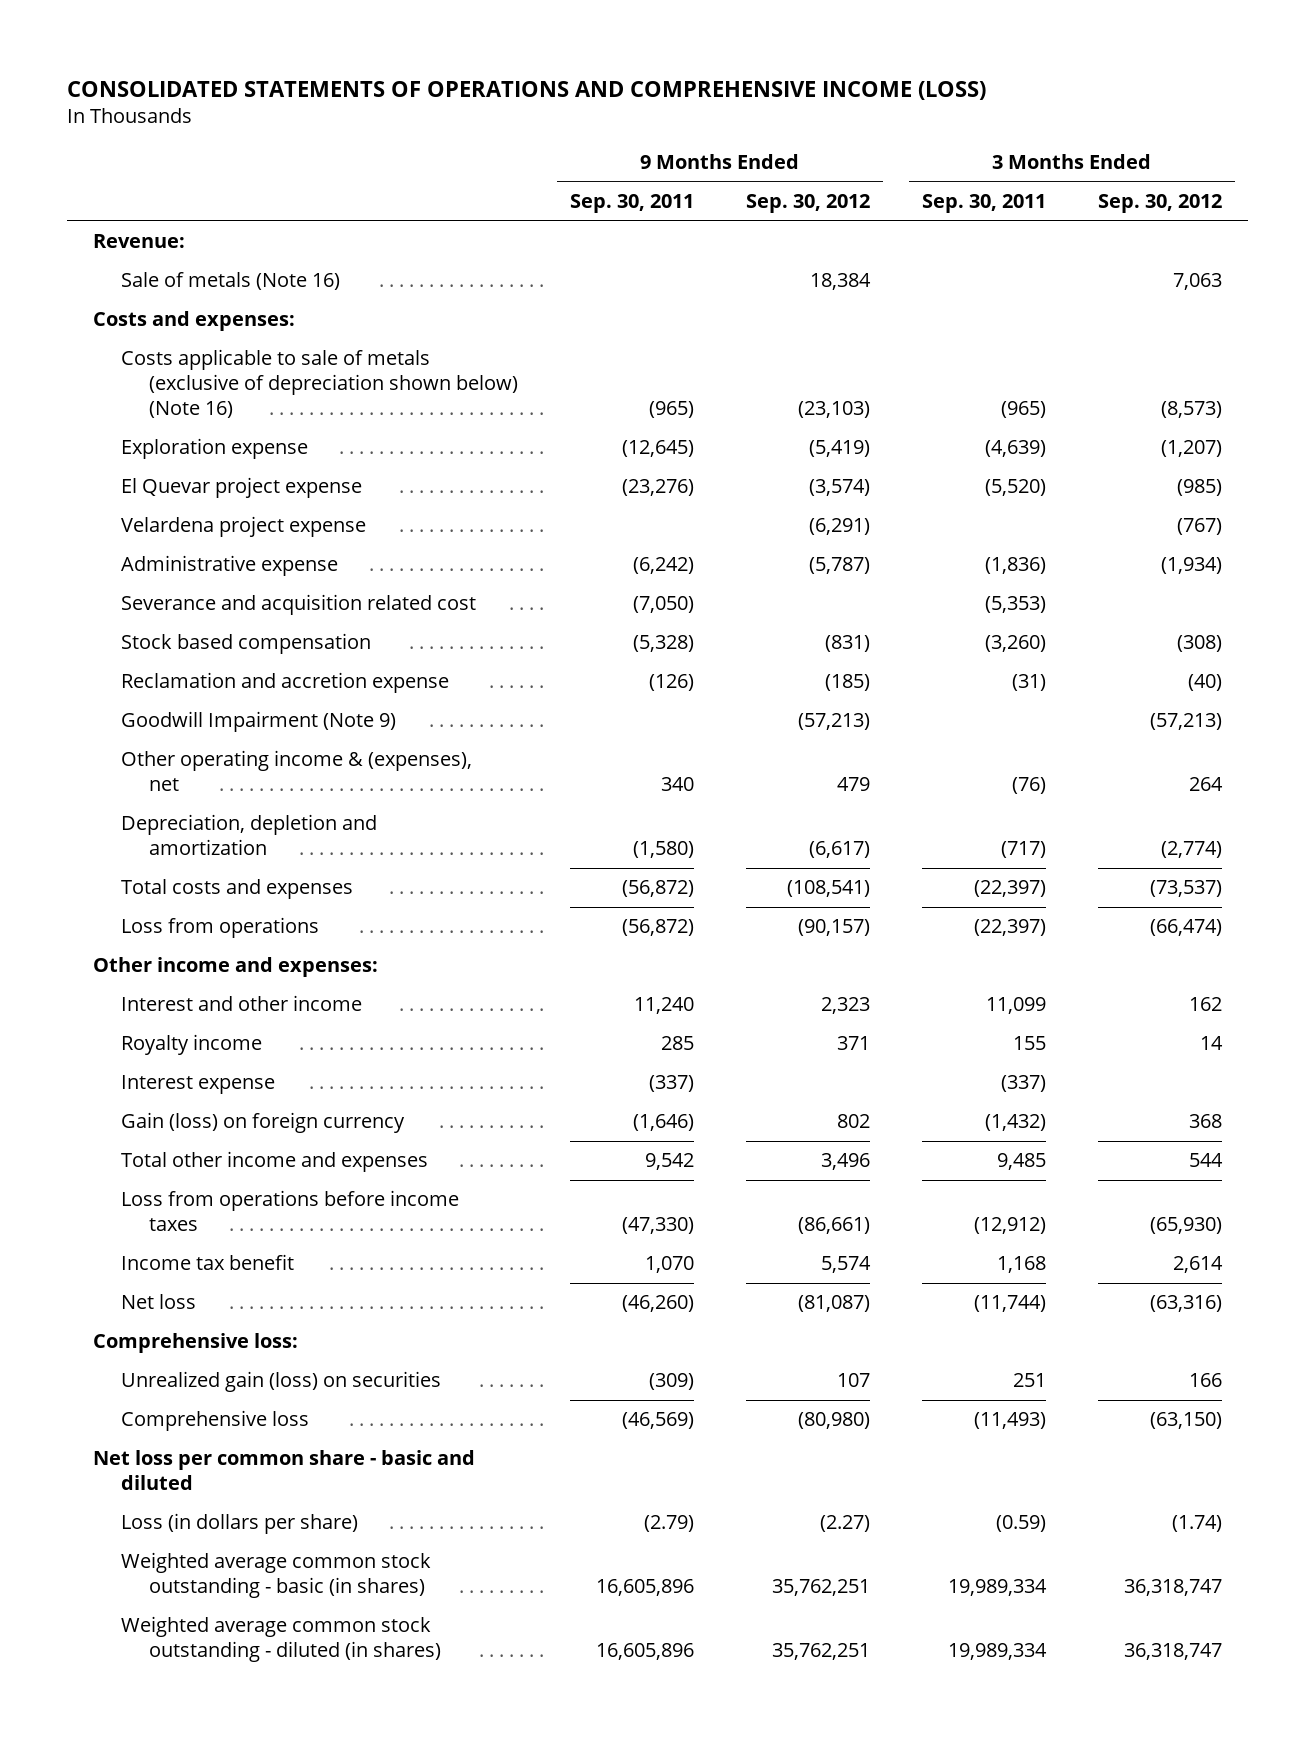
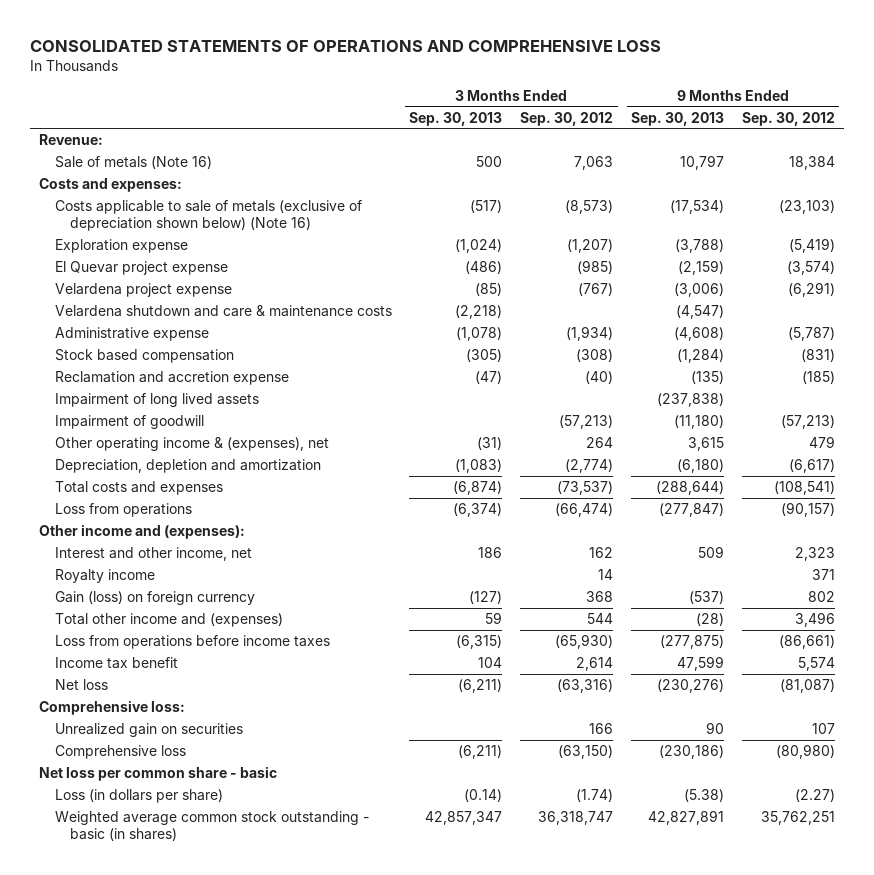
- CONSOLIDATED STATEMENTS OF OPERATIONS AND COMPREHENSIVE INCOME (LOSS)
+ CONSOLIDATED STATEMENTS OF OPERATIONS AND COMPREHENSIVE LOSS
- | 9 Months Ended Sep. 30, 2011 | 9 Months Ended Sep. 30, 2012 | 3 Months Ended Sep. 30, 2011 | 3 Months Ended Sep. 30, 2012
+ | 3 Months Ended Sep. 30, 2013 | 3 Months Ended Sep. 30, 2012 | 9 Months Ended Sep. 30, 2013 | 9 Months Ended Sep. 30, 2012
+ Velardena shutdown and care & maintenance costs | (2,218) | | (4,547) |
- Severance and acquisition related cost | (7,050) | | (5,353) |
- Goodwill Impairment (Note 9) | | (57,213) | | (57,213)
+ Impairment of long lived assets | | | (237,838) |
+ Impairment of goodwill | | (57,213) | (11,180) | (57,213)
- Other income and expenses:
- Interest and other income | 11,240 | 2,323 | 11,099 | 162
+ Other income and (expenses):
+ Interest and other income, net | 186 | 162 | 509 | 2,323
- Interest expense | (337) | | (337) |
- Total other income and expenses | 9,542 | 3,496 | 9,485 | 544
+ Total other income and (expenses) | 59 | 544 | (28) | 3,496
- Unrealized gain (loss) on securities | (309) | 107 | 251 | 166
+ Unrealized gain on securities | | 166 | 90 | 107
- Net loss per common share - basic and diluted
+ Net loss per common share - basic
- Weighted average common stock outstanding - diluted (in shares) | 16,605,896 | 35,762,251 | 19,989,334 | 36,318,747

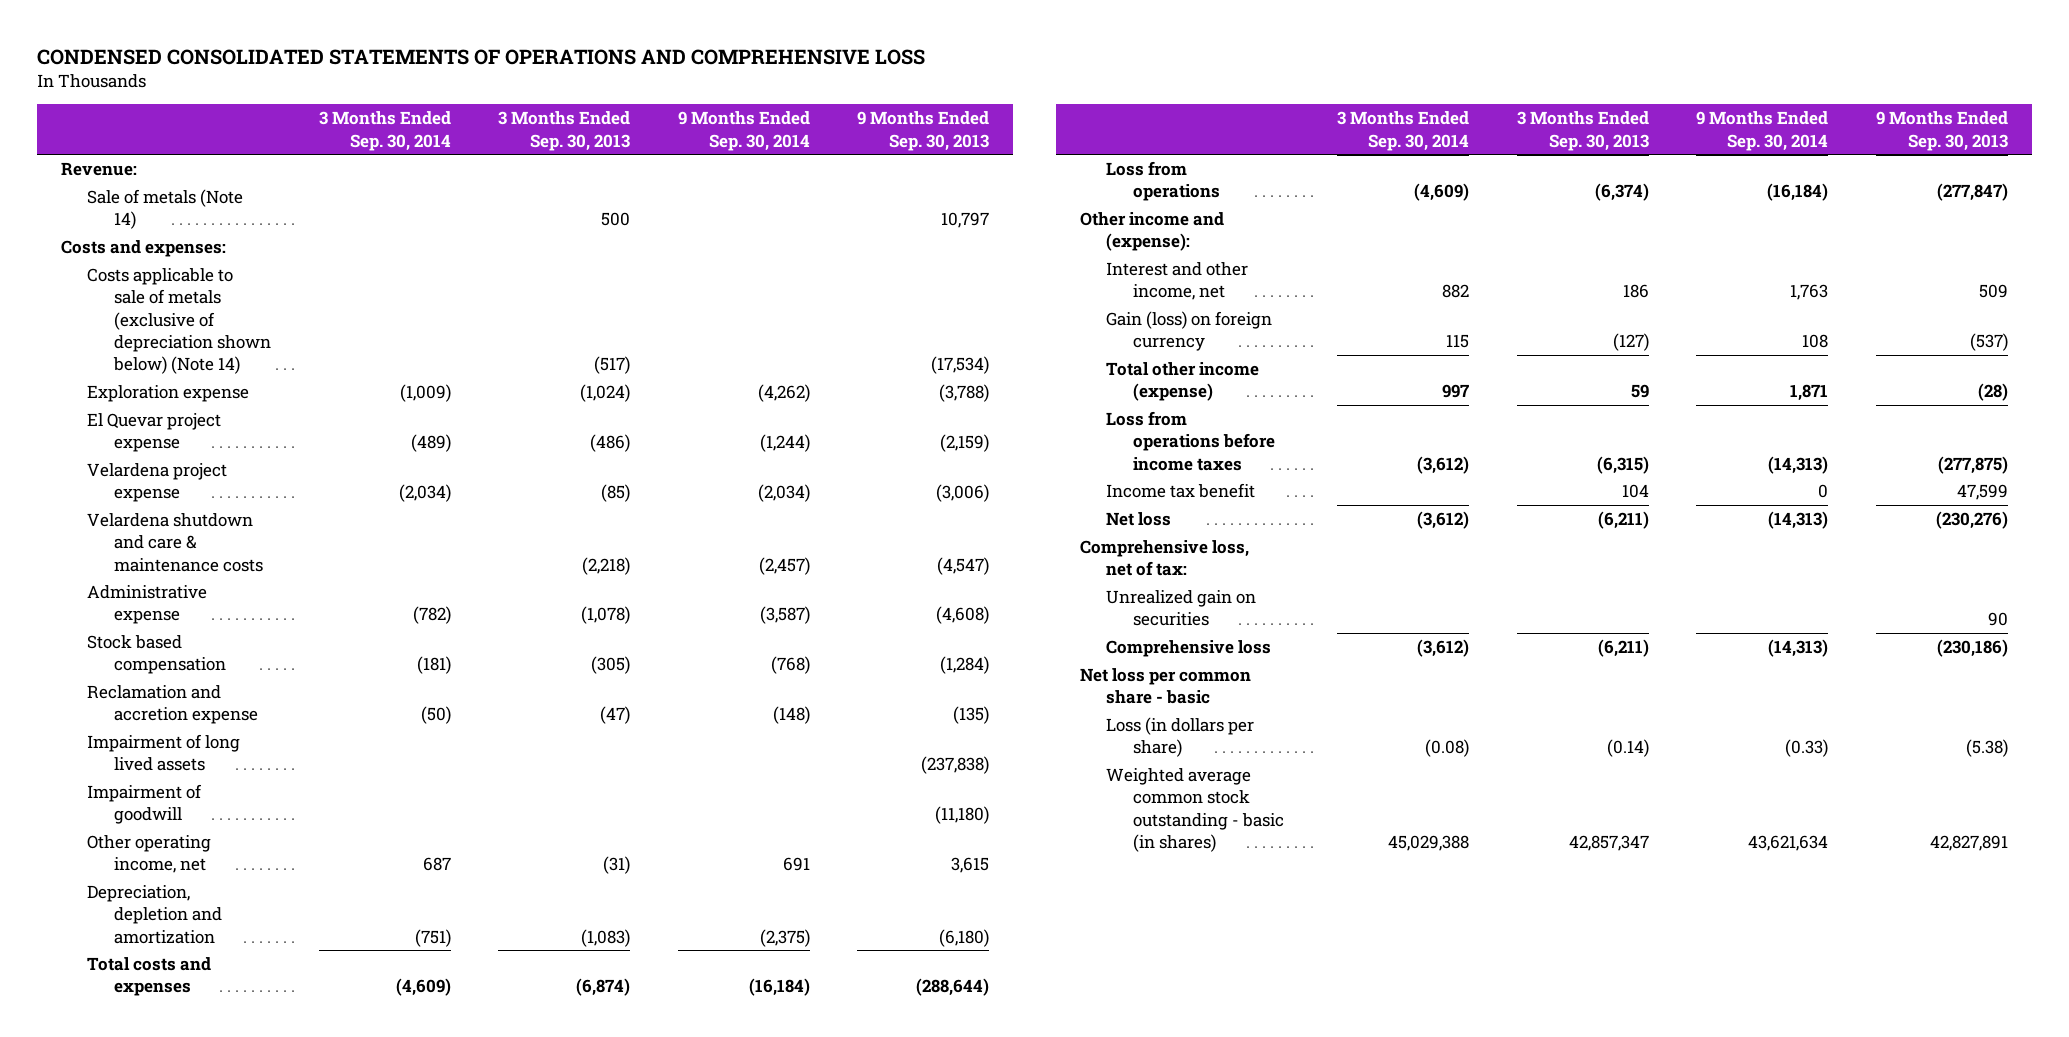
- CONSOLIDATED STATEMENTS OF OPERATIONS AND COMPREHENSIVE LOSS
+ CONDENSED CONSOLIDATED STATEMENTS OF OPERATIONS AND COMPREHENSIVE LOSS
- | 3 Months Ended Sep. 30, 2013 | 3 Months Ended Sep. 30, 2012 | 9 Months Ended Sep. 30, 2013 | 9 Months Ended Sep. 30, 2012
+ | 3 Months Ended Sep. 30, 2014 | 3 Months Ended Sep. 30, 2013 | 9 Months Ended Sep. 30, 2014 | 9 Months Ended Sep. 30, 2013
- Sale of metals (Note 16) | 500 | 7,063 | 10,797 | 18,384
+ Sale of metals (Note 14) | | 500 | | 10,797
- Costs applicable to sale of metals (exclusive of depreciation shown below) (Note 16) | (517) | (8,573) | (17,534) | (23,103)
+ Costs applicable to sale of metals (exclusive of depreciation shown below) (Note 14) | | (517) | | (17,534)
- Other operating income & (expenses), net | (31) | 264 | 3,615 | 479
+ Other operating income, net | 687 | (31) | 691 | 3,615
- Other income and (expenses):
+ Other income and (expense):
- Royalty income | | 14 | | 371
- Total other income and (expenses) | 59 | 544 | (28) | 3,496
+ Total other income (expense) | 997 | 59 | 1,871 | (28)
- Comprehensive loss:
+ Comprehensive loss, net of tax:

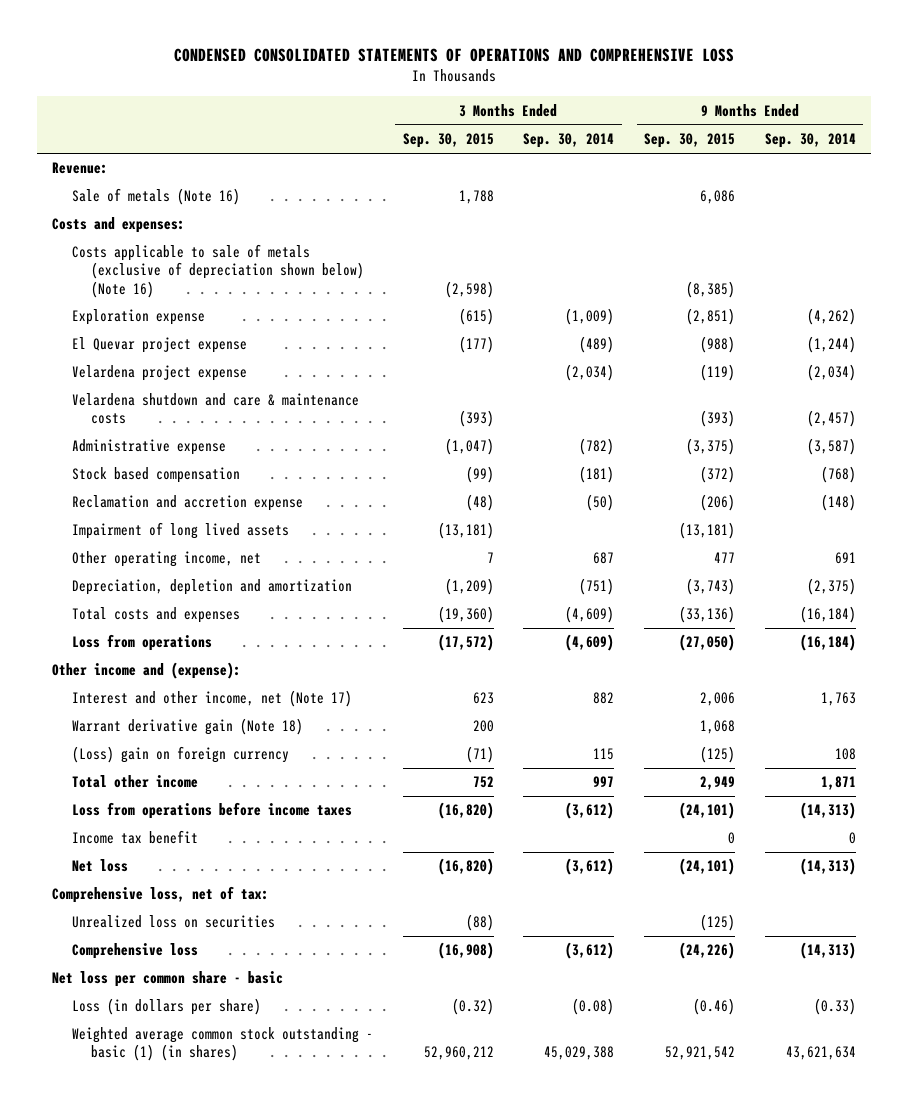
- | 3 Months Ended Sep. 30, 2014 | 3 Months Ended Sep. 30, 2013 | 9 Months Ended Sep. 30, 2014 | 9 Months Ended Sep. 30, 2013
+ | 3 Months Ended Sep. 30, 2015 | 3 Months Ended Sep. 30, 2014 | 9 Months Ended Sep. 30, 2015 | 9 Months Ended Sep. 30, 2014
- Sale of metals (Note 14) | | 500 | | 10,797
+ Sale of metals (Note 16) | 1,788 | | 6,086 |
- Costs applicable to sale of metals (exclusive of depreciation shown below) (Note 14) | | (517) | | (17,534)
+ Costs applicable to sale of metals (exclusive of depreciation shown below) (Note 16) | (2,598) | | (8,385) |
- Impairment of goodwill | | | | (11,180)
- Interest and other income, net | 882 | 186 | 1,763 | 509
- Gain (loss) on foreign currency | 115 | (127) | 108 | (537)
- Total other income (expense) | 997 | 59 | 1,871 | (28)
+ Interest and other income, net (Note 17) | 623 | 882 | 2,006 | 1,763
+ Warrant derivative gain (Note 18) | 200 | | 1,068 |
+ (Loss) gain on foreign currency | (71) | 115 | (125) | 108
+ Total other income | 752 | 997 | 2,949 | 1,871
- Unrealized gain on securities | | | | 90
+ Unrealized loss on securities | (88) | | (125) |
- Weighted average common stock outstanding - basic (in shares) | 45,029,388 | 42,857,347 | 43,621,634 | 42,827,891
+ Weighted average common stock outstanding - basic (1) (in shares) | 52,960,212 | 45,029,388 | 52,921,542 | 43,621,634

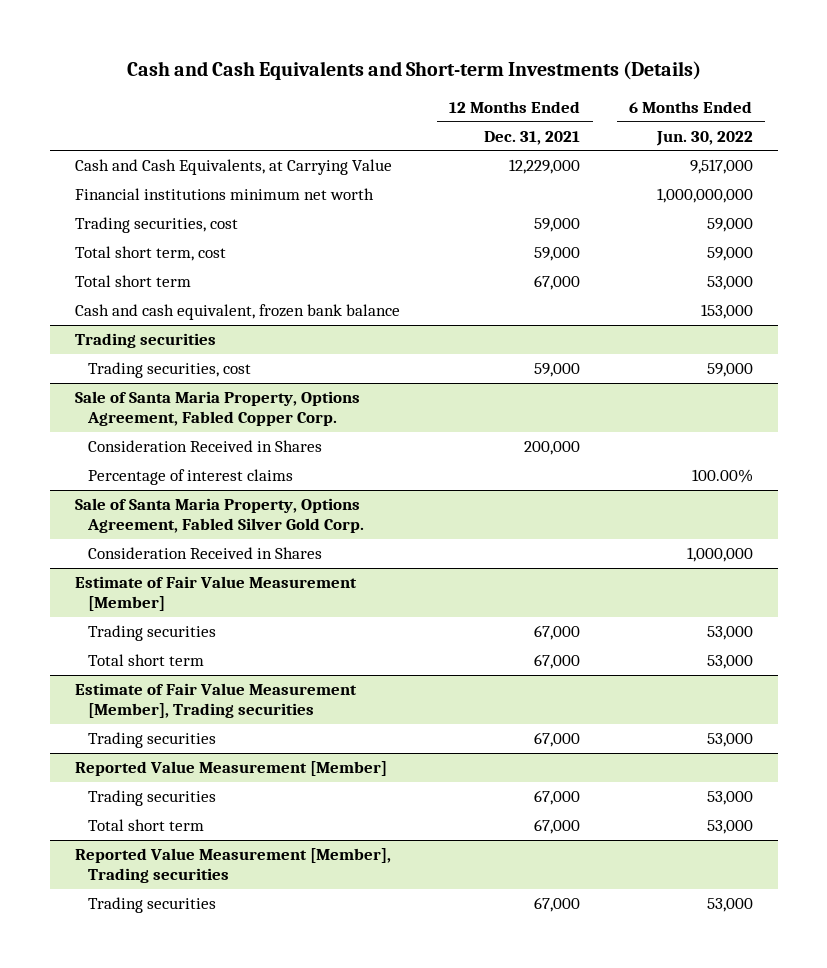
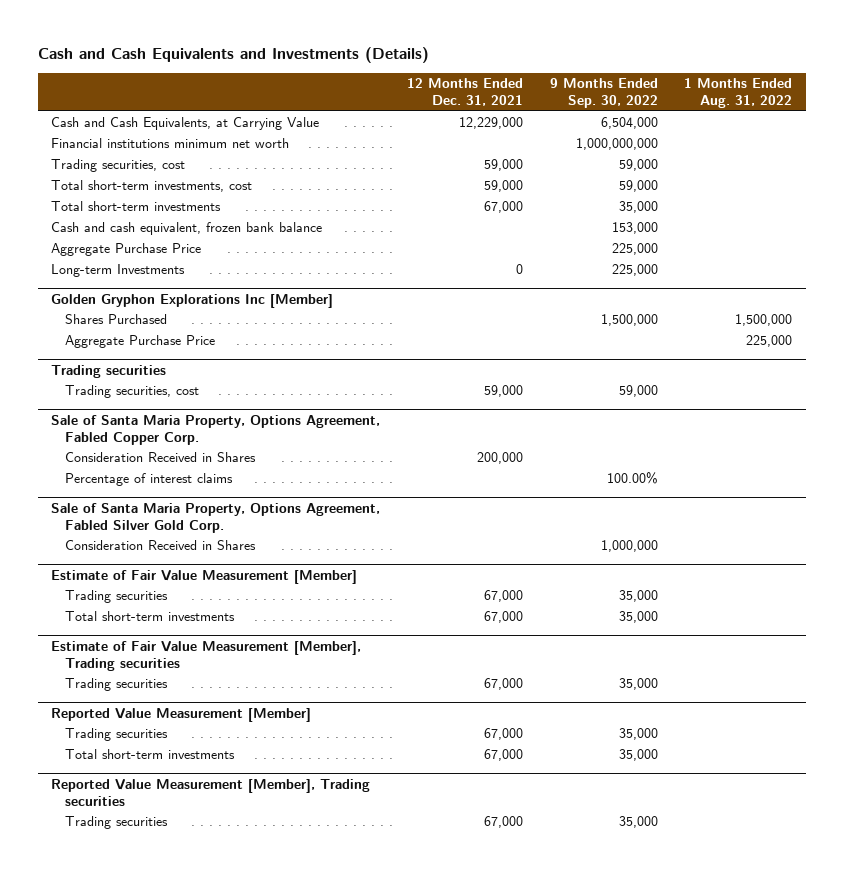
- Cash and Cash Equivalents and Short-term Investments (Details)
+ Cash and Cash Equivalents and Investments (Details)
- | 12 Months Ended Dec. 31, 2021 | 6 Months Ended Jun. 30, 2022
+ | 12 Months Ended Dec. 31, 2021 | 9 Months Ended Sep. 30, 2022 | 1 Months Ended Aug. 31, 2022
- Total short term, cost | 59,000 | 59,000
- Total short term | 67,000 | 53,000
+ Total short-term investments, cost | 59,000 | 59,000 |
+ Total short-term investments | 67,000 | 35,000 |
+ Aggregate Purchase Price | | 225,000 |
+ Long-term Investments | 0 | 225,000 |
+ Golden Gryphon Explorations Inc [Member]
+ Shares Purchased | | 1,500,000 | 1,500,000
+ Aggregate Purchase Price | | | 225,000
@ Estimate of Fair Value Measurement [Member]
- Total short term | 67,000 | 53,000
+ Total short-term investments | 67,000 | 35,000 |
@ Reported Value Measurement [Member]
- Total short term | 67,000 | 53,000
+ Total short-term investments | 67,000 | 35,000 |

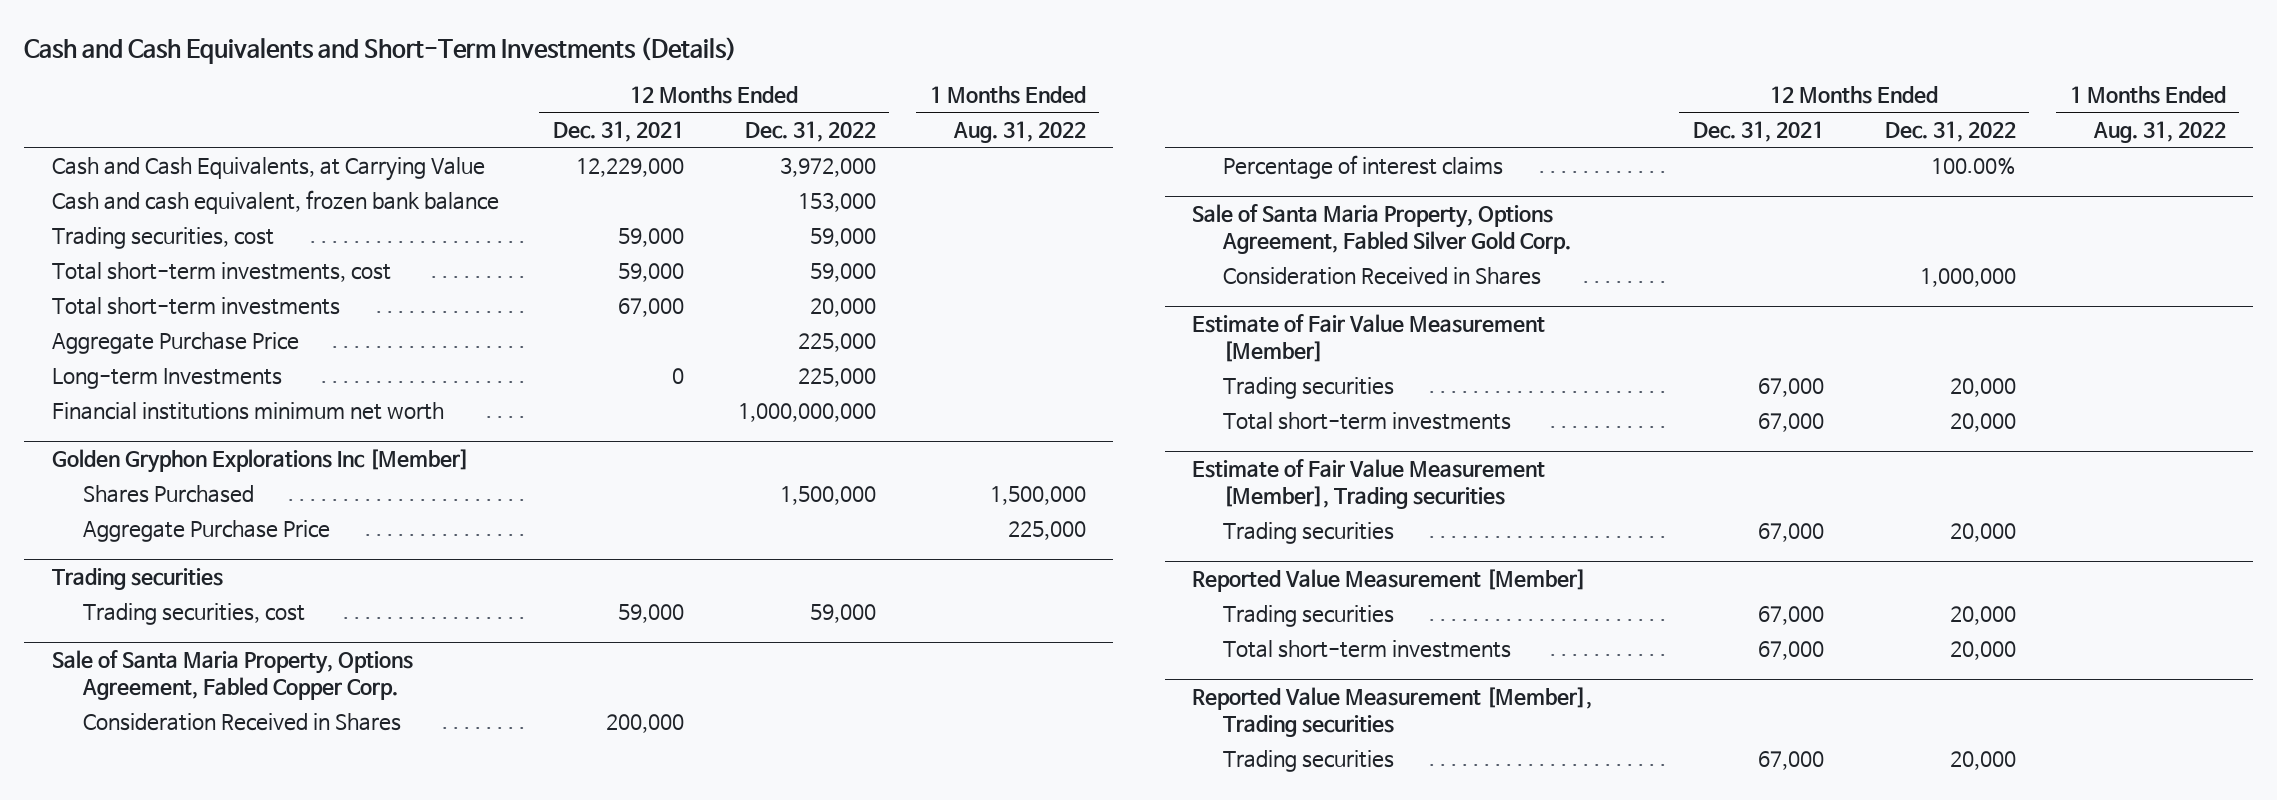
- Cash and Cash Equivalents and Investments (Details)
+ Cash and Cash Equivalents and Short-Term Investments (Details)
- | 12 Months Ended Dec. 31, 2021 | 9 Months Ended Sep. 30, 2022 | 1 Months Ended Aug. 31, 2022
+ | 12 Months Ended Dec. 31, 2021 | 12 Months Ended Dec. 31, 2022 | 1 Months Ended Aug. 31, 2022
moved up: Cash and cash equivalent, frozen bank balance | | 153,000 |
moved down: Financial institutions minimum net worth | | 1,000,000,000 |

